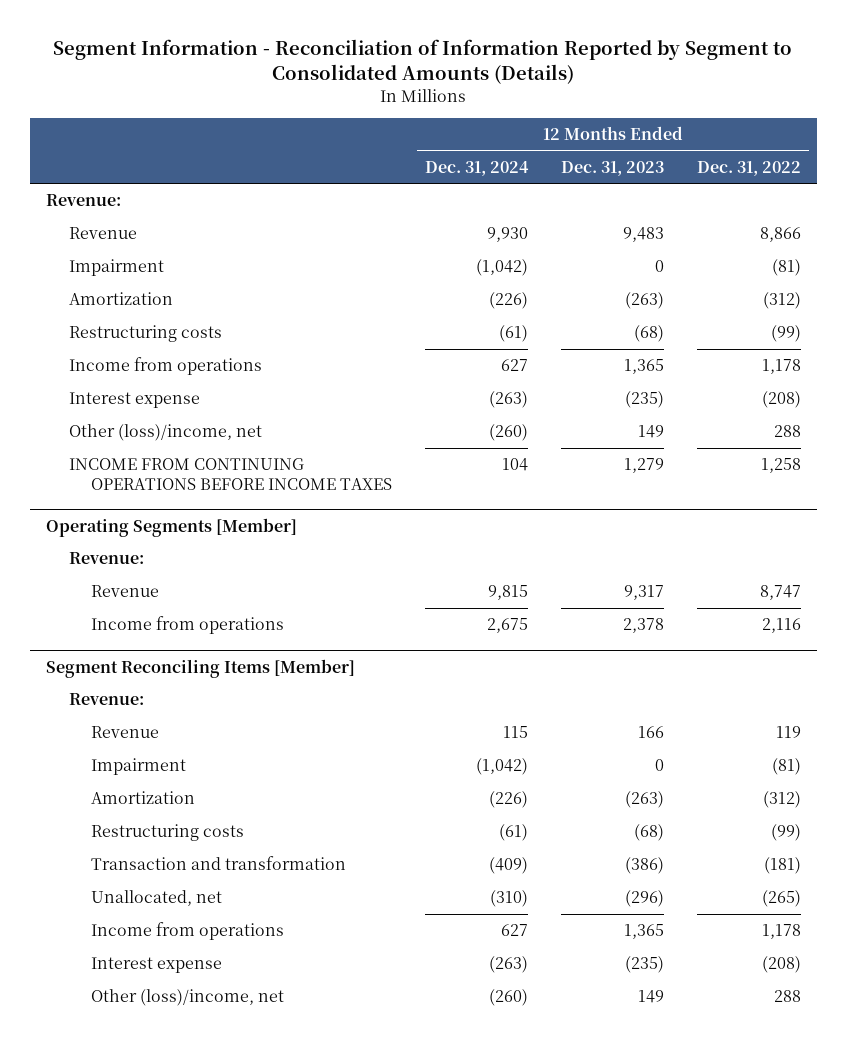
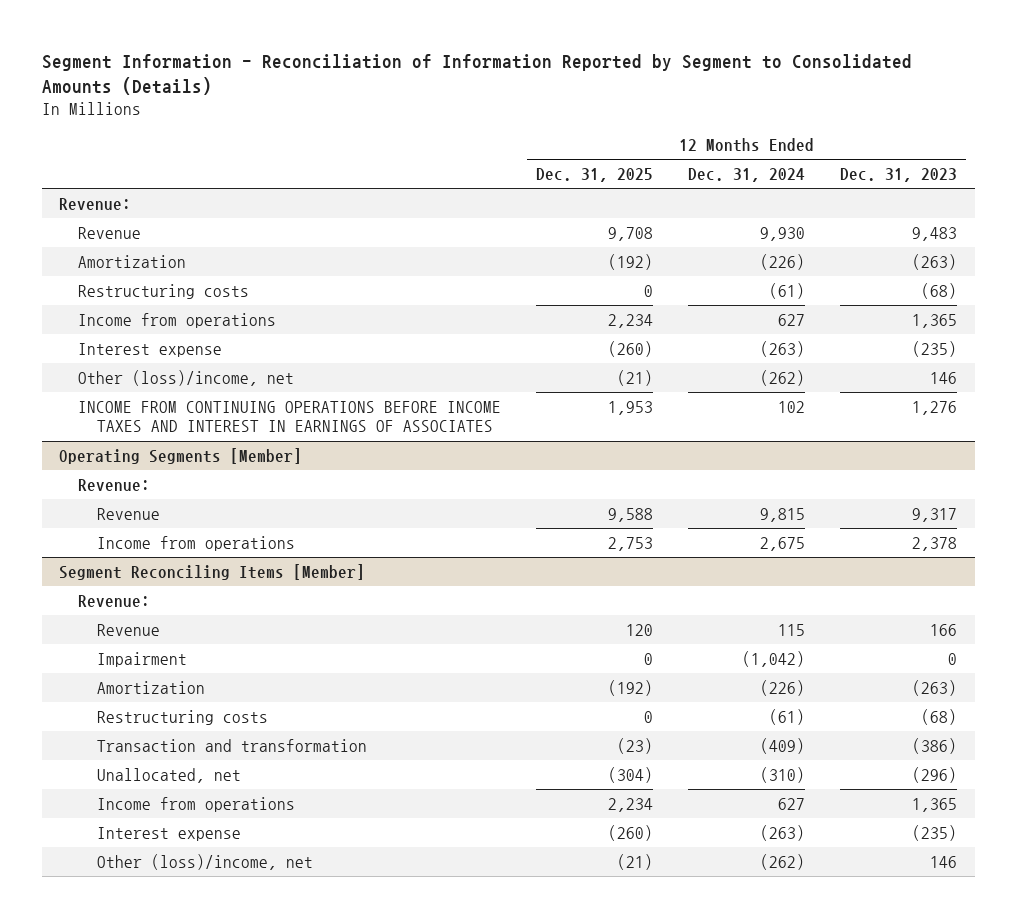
- | 12 Months Ended Dec. 31, 2024 | 12 Months Ended Dec. 31, 2023 | 12 Months Ended Dec. 31, 2022
+ | 12 Months Ended Dec. 31, 2025 | 12 Months Ended Dec. 31, 2024 | 12 Months Ended Dec. 31, 2023
- Impairment | (1,042) | 0 | (81)
- Other (loss)/income, net | (260) | 149 | 288
- INCOME FROM CONTINUING OPERATIONS BEFORE INCOME TAXES | 104 | 1,279 | 1,258
+ Other (loss)/income, net | (21) | (262) | 146
+ INCOME FROM CONTINUING OPERATIONS BEFORE INCOME TAXES AND INTEREST IN EARNINGS OF ASSOCIATES | 1,953 | 102 | 1,276
@ Segment Reconciling Items [Member]
- Other (loss)/income, net | (260) | 149 | 288
+ Other (loss)/income, net | (21) | (262) | 146

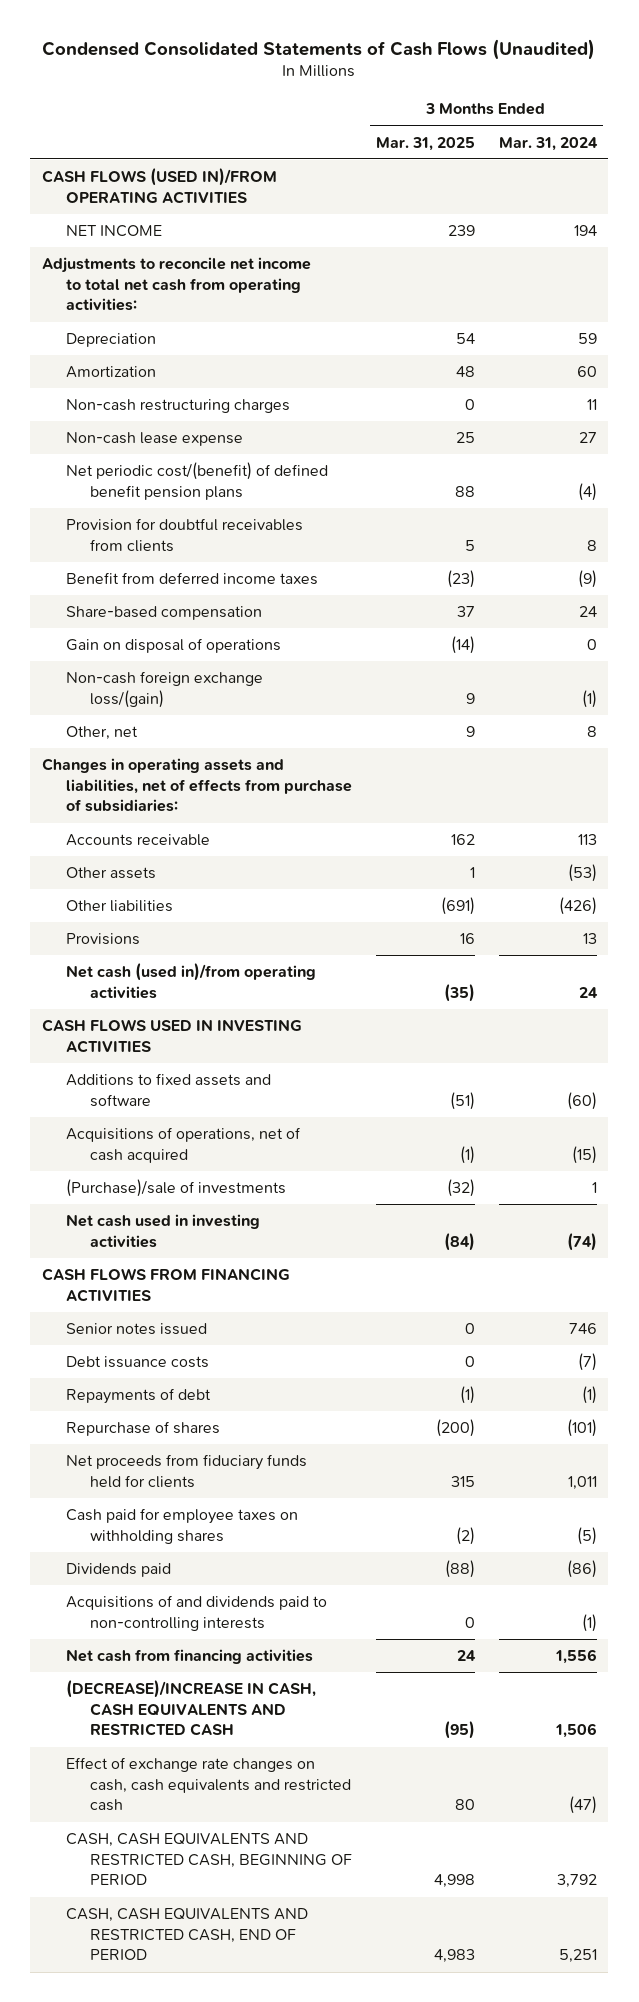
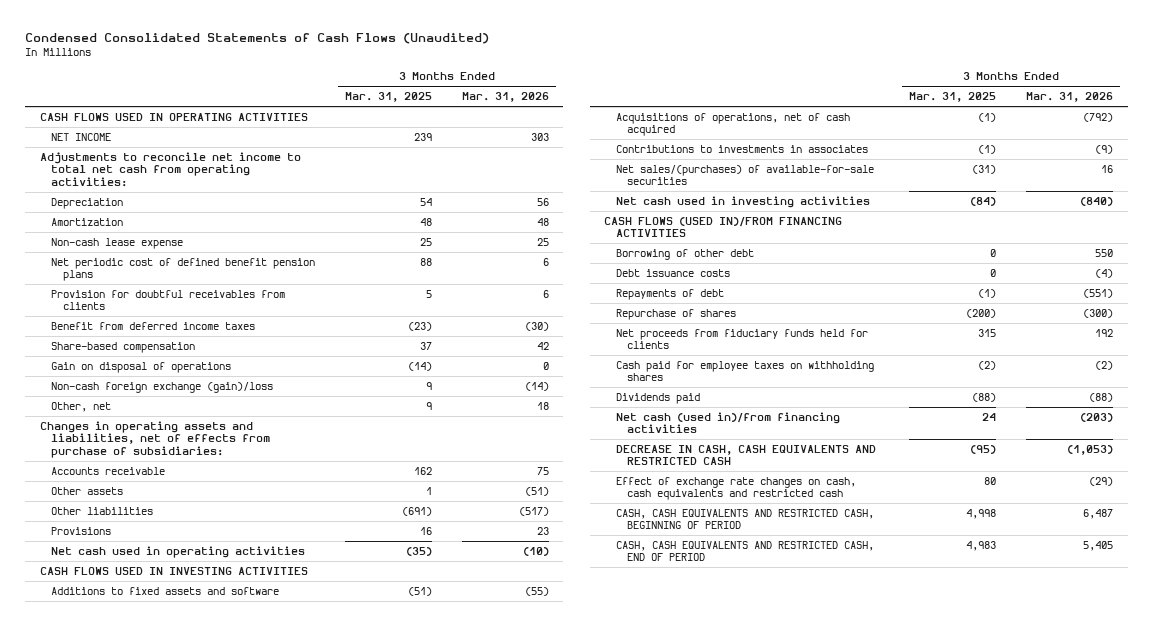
- | 3 Months Ended Mar. 31, 2025 | 3 Months Ended Mar. 31, 2024
+ | 3 Months Ended Mar. 31, 2025 | 3 Months Ended Mar. 31, 2026
- CASH FLOWS (USED IN)/FROM OPERATING ACTIVITIES
+ CASH FLOWS USED IN OPERATING ACTIVITIES
- Non-cash restructuring charges | 0 | 11
- Net periodic cost/(benefit) of defined benefit pension plans | 88 | (4)
+ Net periodic cost of defined benefit pension plans | 88 | 6
- Non-cash foreign exchange loss/(gain) | 9 | (1)
+ Non-cash foreign exchange (gain)/loss | 9 | (14)
- Net cash (used in)/from operating activities | (35) | 24
+ Net cash used in operating activities | (35) | (10)
- (Purchase)/sale of investments | (32) | 1
+ Contributions to investments in associates | (1) | (9)
+ Net sales/(purchases) of available-for-sale securities | (31) | 16
- CASH FLOWS FROM FINANCING ACTIVITIES
- Senior notes issued | 0 | 746
+ CASH FLOWS (USED IN)/FROM FINANCING ACTIVITIES
+ Borrowing of other debt | 0 | 550
- Acquisitions of and dividends paid to non-controlling interests | 0 | (1)
- Net cash from financing activities | 24 | 1,556
- (DECREASE)/INCREASE IN CASH, CASH EQUIVALENTS AND RESTRICTED CASH | (95) | 1,506
+ Net cash (used in)/from financing activities | 24 | (203)
+ DECREASE IN CASH, CASH EQUIVALENTS AND RESTRICTED CASH | (95) | (1,053)

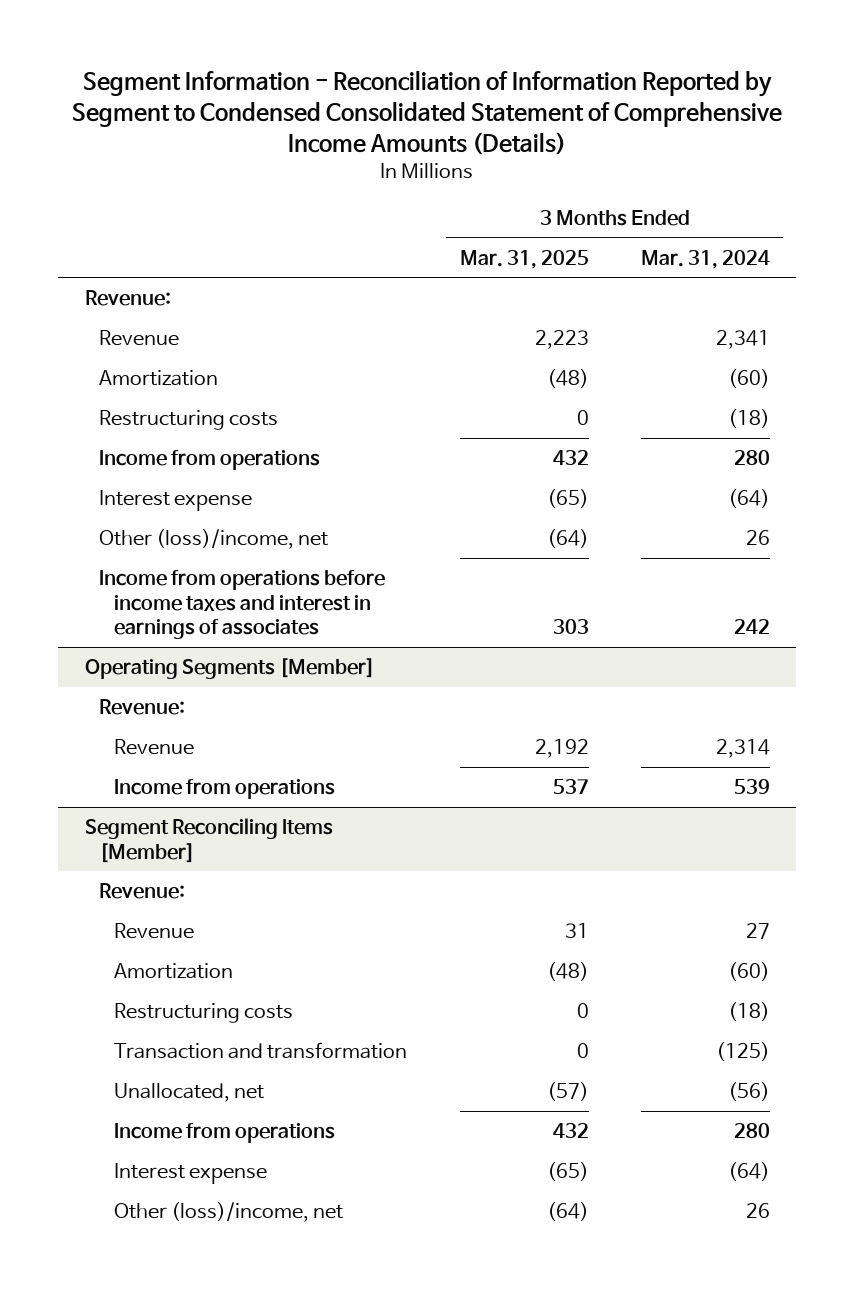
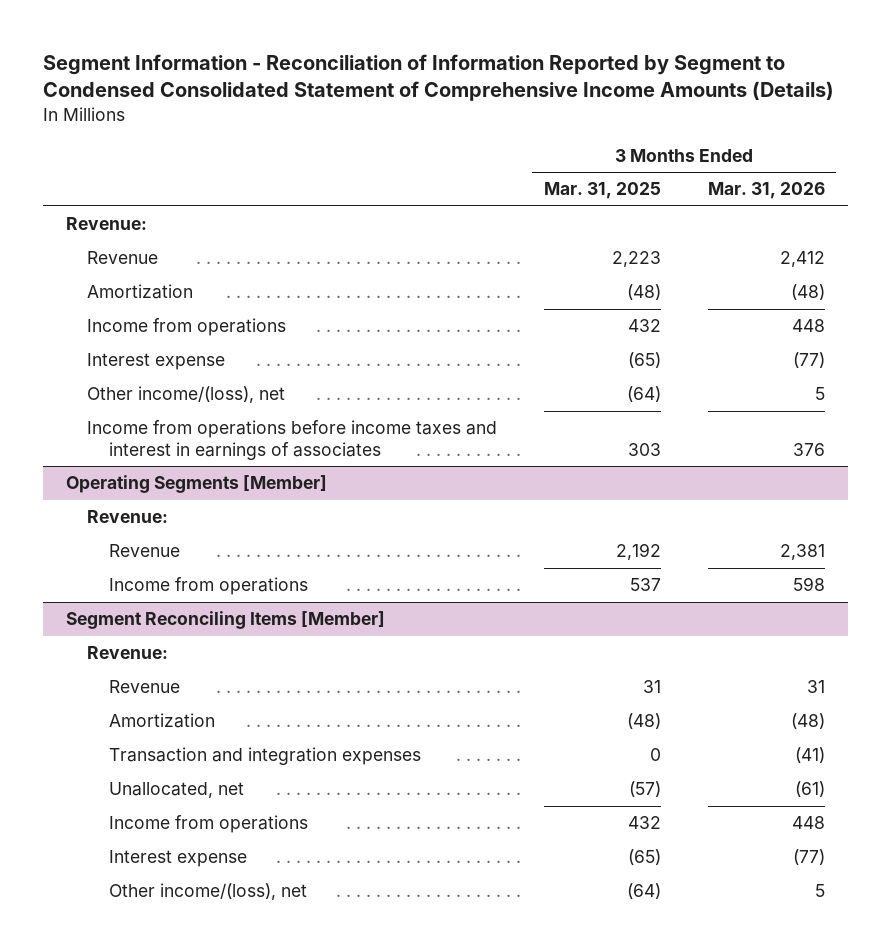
- | 3 Months Ended Mar. 31, 2025 | 3 Months Ended Mar. 31, 2024
+ | 3 Months Ended Mar. 31, 2025 | 3 Months Ended Mar. 31, 2026
- Restructuring costs | 0 | (18)
- Other (loss)/income, net | (64) | 26
+ Other income/(loss), net | (64) | 5
@ Segment Reconciling Items [Member]
- Restructuring costs | 0 | (18)
- Transaction and transformation | 0 | (125)
+ Transaction and integration expenses | 0 | (41)
- Other (loss)/income, net | (64) | 26
+ Other income/(loss), net | (64) | 5

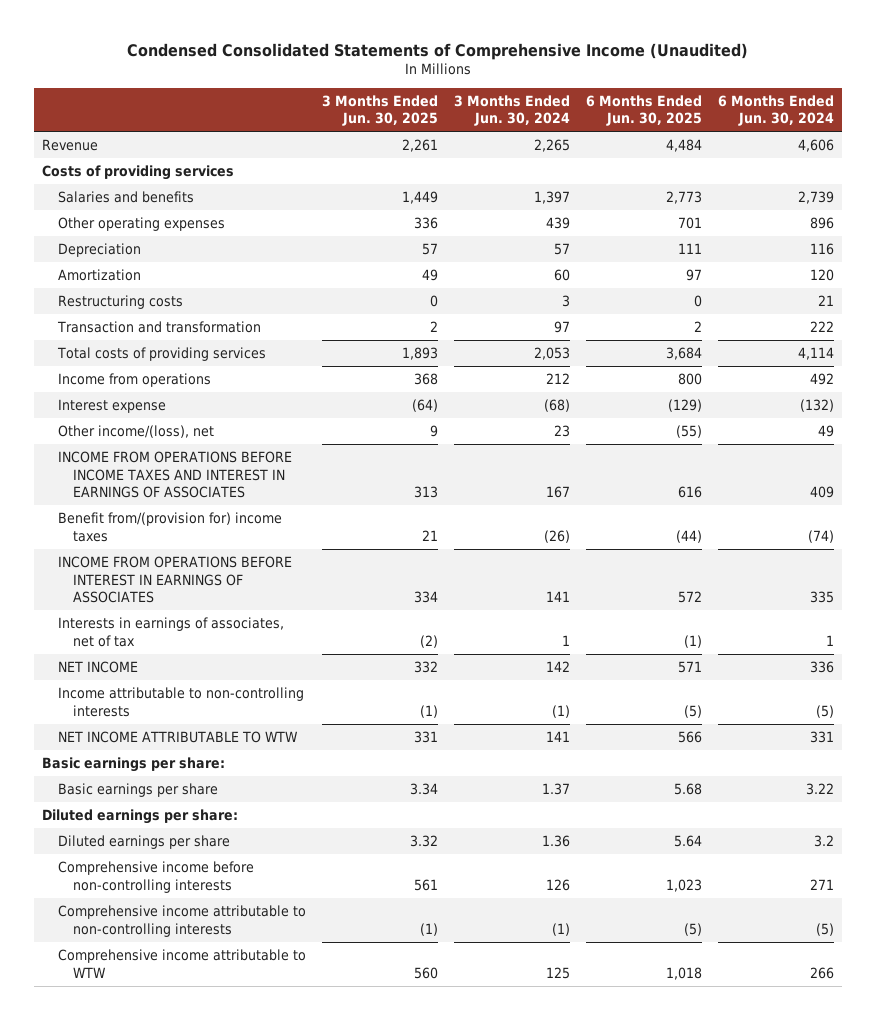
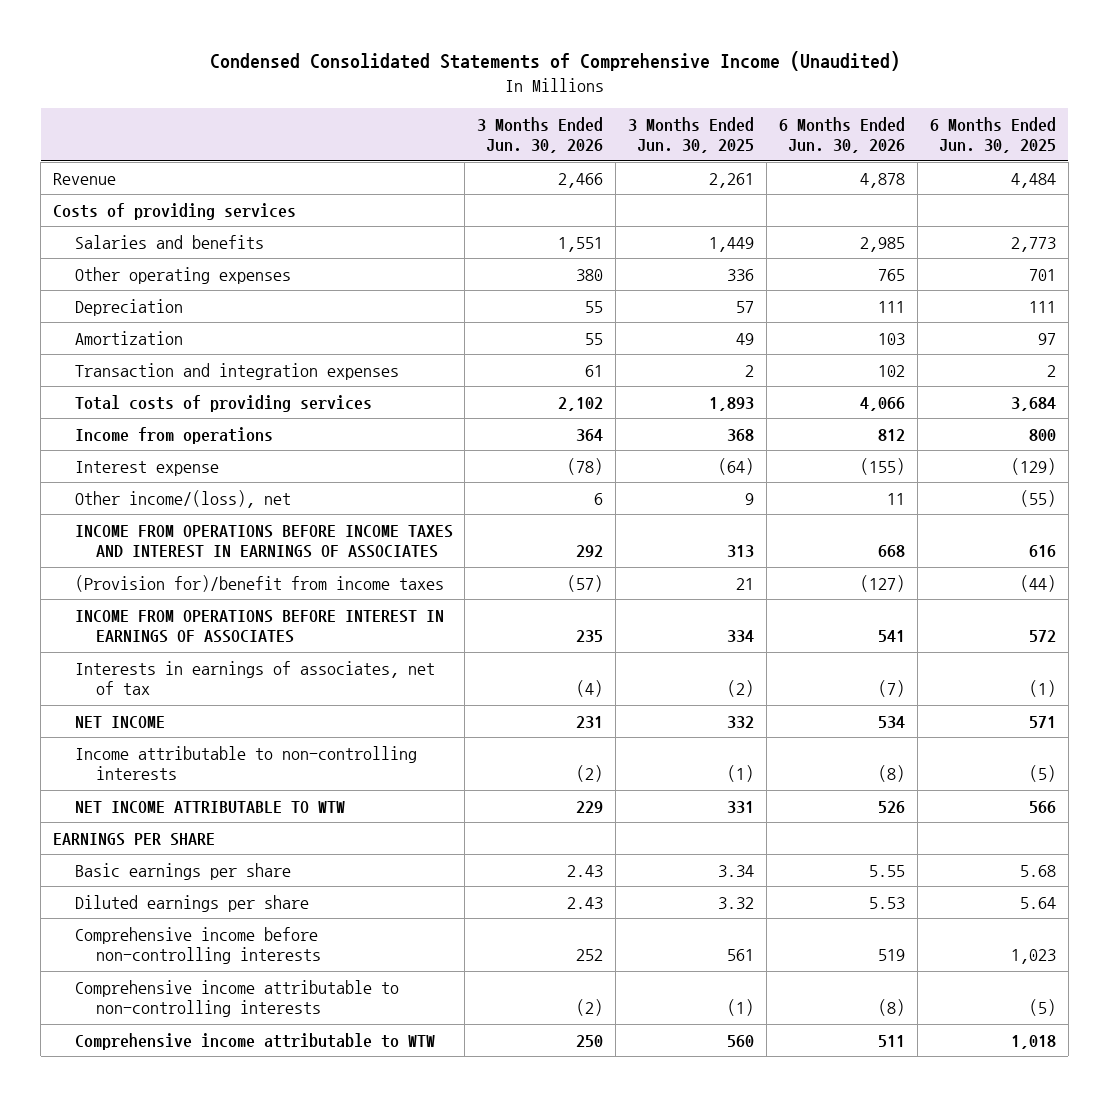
- | 3 Months Ended Jun. 30, 2025 | 3 Months Ended Jun. 30, 2024 | 6 Months Ended Jun. 30, 2025 | 6 Months Ended Jun. 30, 2024
+ | 3 Months Ended Jun. 30, 2026 | 3 Months Ended Jun. 30, 2025 | 6 Months Ended Jun. 30, 2026 | 6 Months Ended Jun. 30, 2025
- Restructuring costs | 0 | 3 | 0 | 21
- Transaction and transformation | 2 | 97 | 2 | 222
+ Transaction and integration expenses | 61 | 2 | 102 | 2
- Benefit from/(provision for) income taxes | 21 | (26) | (44) | (74)
+ (Provision for)/benefit from income taxes | (57) | 21 | (127) | (44)
- Basic earnings per share:
+ EARNINGS PER SHARE
- Diluted earnings per share:

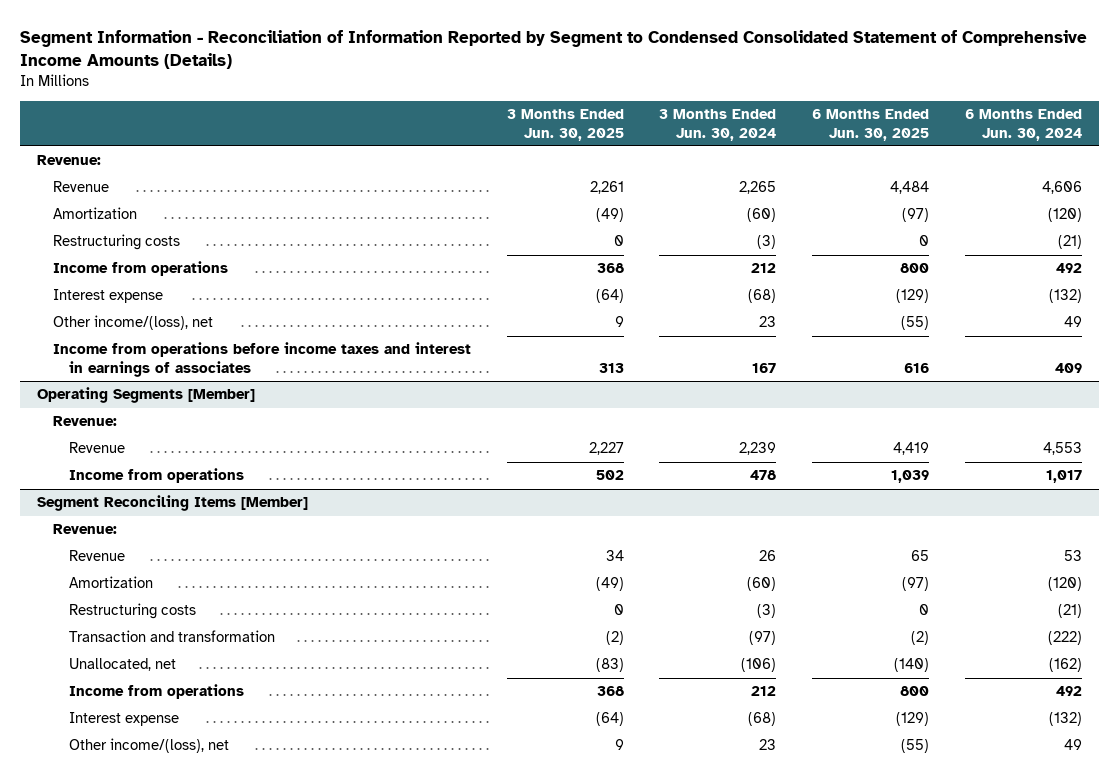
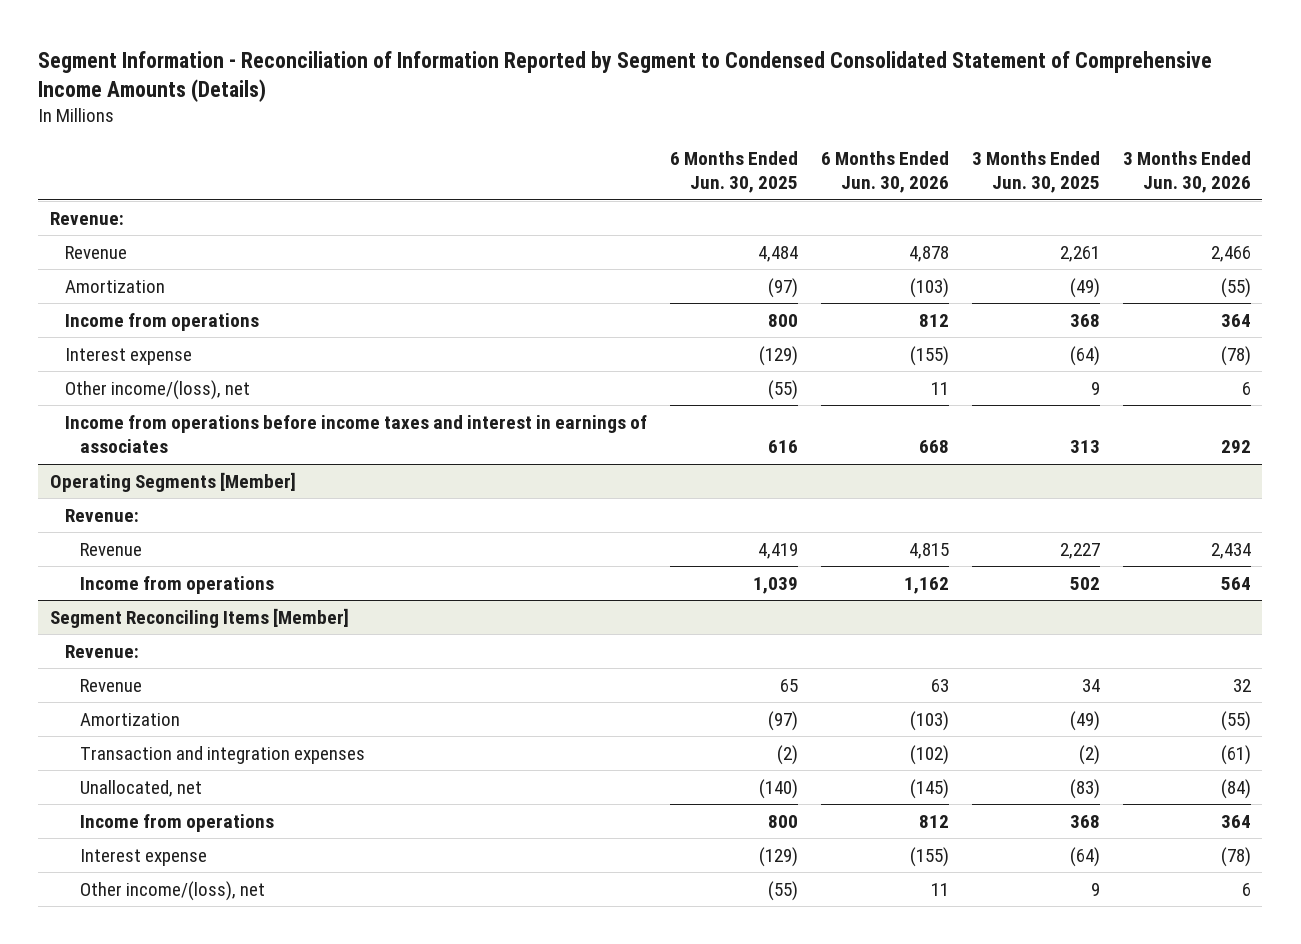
- | 3 Months Ended Jun. 30, 2025 | 3 Months Ended Jun. 30, 2024 | 6 Months Ended Jun. 30, 2025 | 6 Months Ended Jun. 30, 2024
+ | 6 Months Ended Jun. 30, 2025 | 6 Months Ended Jun. 30, 2026 | 3 Months Ended Jun. 30, 2025 | 3 Months Ended Jun. 30, 2026
- Restructuring costs | 0 | (3) | 0 | (21)
@ Segment Reconciling Items [Member]
- Restructuring costs | 0 | (3) | 0 | (21)
- Transaction and transformation | (2) | (97) | (2) | (222)
+ Transaction and integration expenses | (2) | (102) | (2) | (61)

